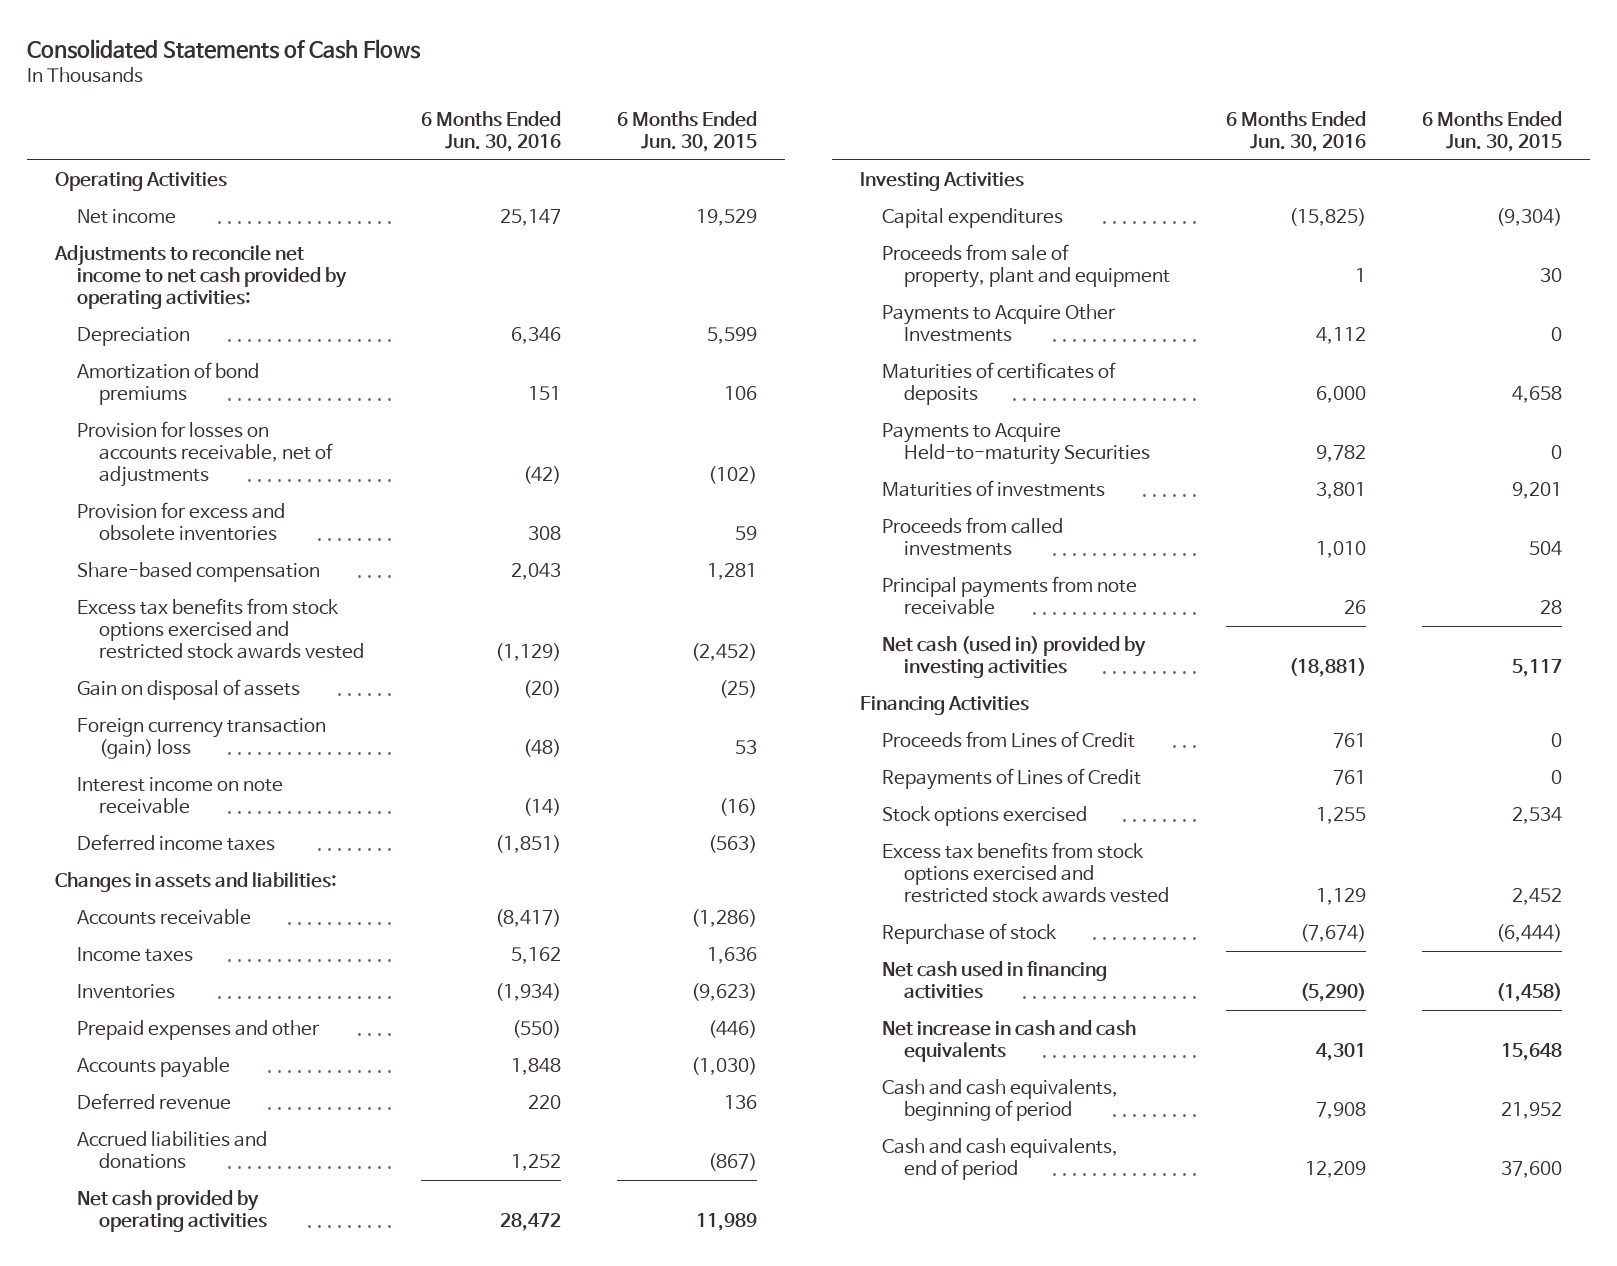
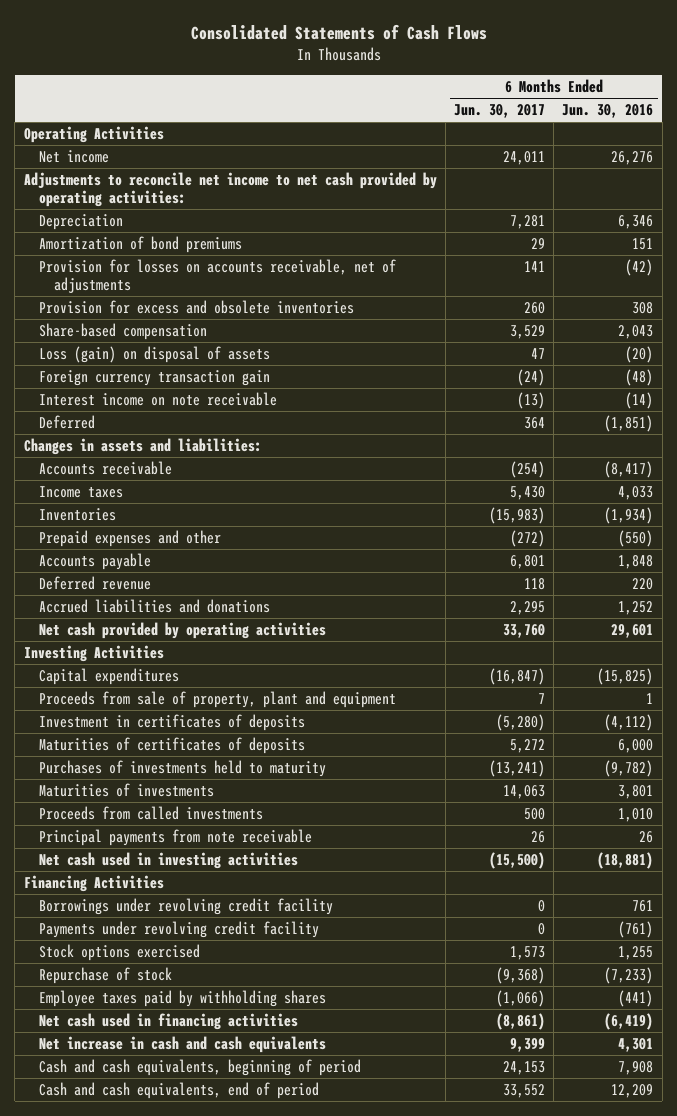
- | 6 Months Ended Jun. 30, 2016 | 6 Months Ended Jun. 30, 2015
+ | 6 Months Ended Jun. 30, 2017 | 6 Months Ended Jun. 30, 2016
- Net income | 25,147 | 19,529
+ Net income | 24,011 | 26,276
- Excess tax benefits from stock options exercised and restricted stock awards vested | (1,129) | (2,452)
- Gain on disposal of assets | (20) | (25)
- Foreign currency transaction (gain) loss | (48) | 53
+ Loss (gain) on disposal of assets | 47 | (20)
+ Foreign currency transaction gain | (24) | (48)
- Deferred income taxes | (1,851) | (563)
+ Deferred | 364 | (1,851)
- Income taxes | 5,162 | 1,636
+ Income taxes | 5,430 | 4,033
- Net cash provided by operating activities | 28,472 | 11,989
+ Net cash provided by operating activities | 33,760 | 29,601
- Payments to Acquire Other Investments | 4,112 | 0
+ Investment in certificates of deposits | (5,280) | (4,112)
- Payments to Acquire Held-to-maturity Securities | 9,782 | 0
+ Purchases of investments held to maturity | (13,241) | (9,782)
- Net cash (used in) provided by investing activities | (18,881) | 5,117
+ Net cash used in investing activities | (15,500) | (18,881)
- Proceeds from Lines of Credit | 761 | 0
- Repayments of Lines of Credit | 761 | 0
+ Borrowings under revolving credit facility | 0 | 761
+ Payments under revolving credit facility | 0 | (761)
- Excess tax benefits from stock options exercised and restricted stock awards vested | 1,129 | 2,452
- Repurchase of stock | (7,674) | (6,444)
- Net cash used in financing activities | (5,290) | (1,458)
+ Repurchase of stock | (9,368) | (7,233)
+ Employee taxes paid by withholding shares | (1,066) | (441)
+ Net cash used in financing activities | (8,861) | (6,419)

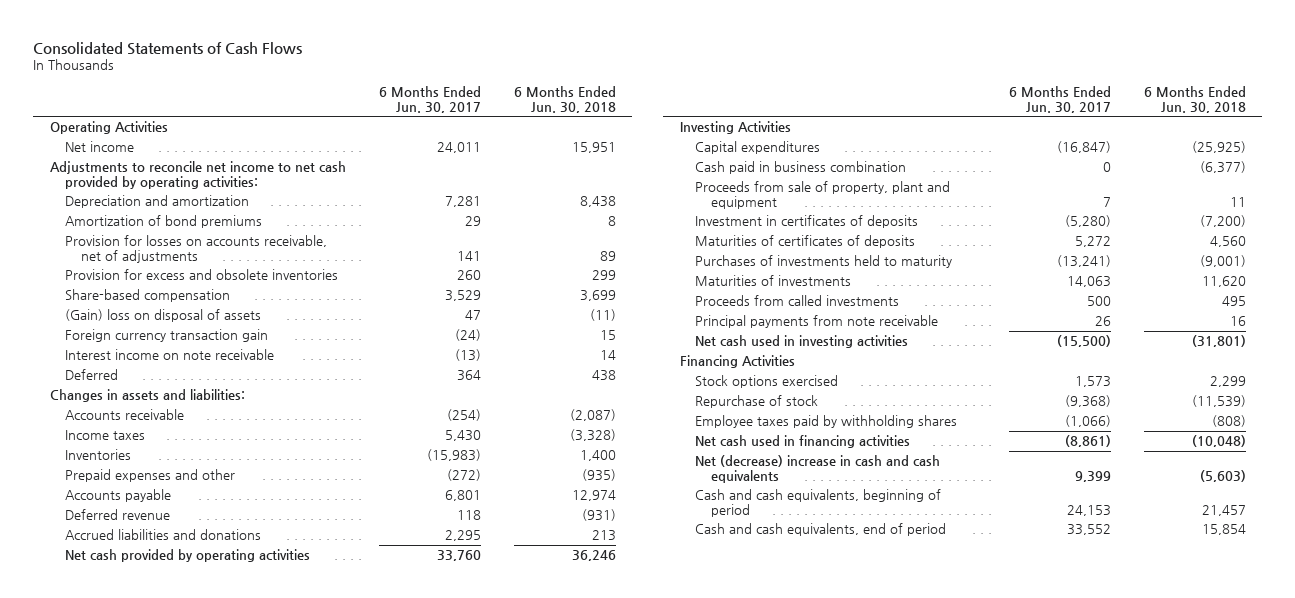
- | 6 Months Ended Jun. 30, 2017 | 6 Months Ended Jun. 30, 2016
+ | 6 Months Ended Jun. 30, 2017 | 6 Months Ended Jun. 30, 2018
- Depreciation | 7,281 | 6,346
+ Depreciation and amortization | 7,281 | 8,438
- Loss (gain) on disposal of assets | 47 | (20)
+ (Gain) loss on disposal of assets | 47 | (11)
+ Cash paid in business combination | 0 | (6,377)
- Borrowings under revolving credit facility | 0 | 761
- Payments under revolving credit facility | 0 | (761)
- Net increase in cash and cash equivalents | 9,399 | 4,301
+ Net (decrease) increase in cash and cash equivalents | 9,399 | (5,603)

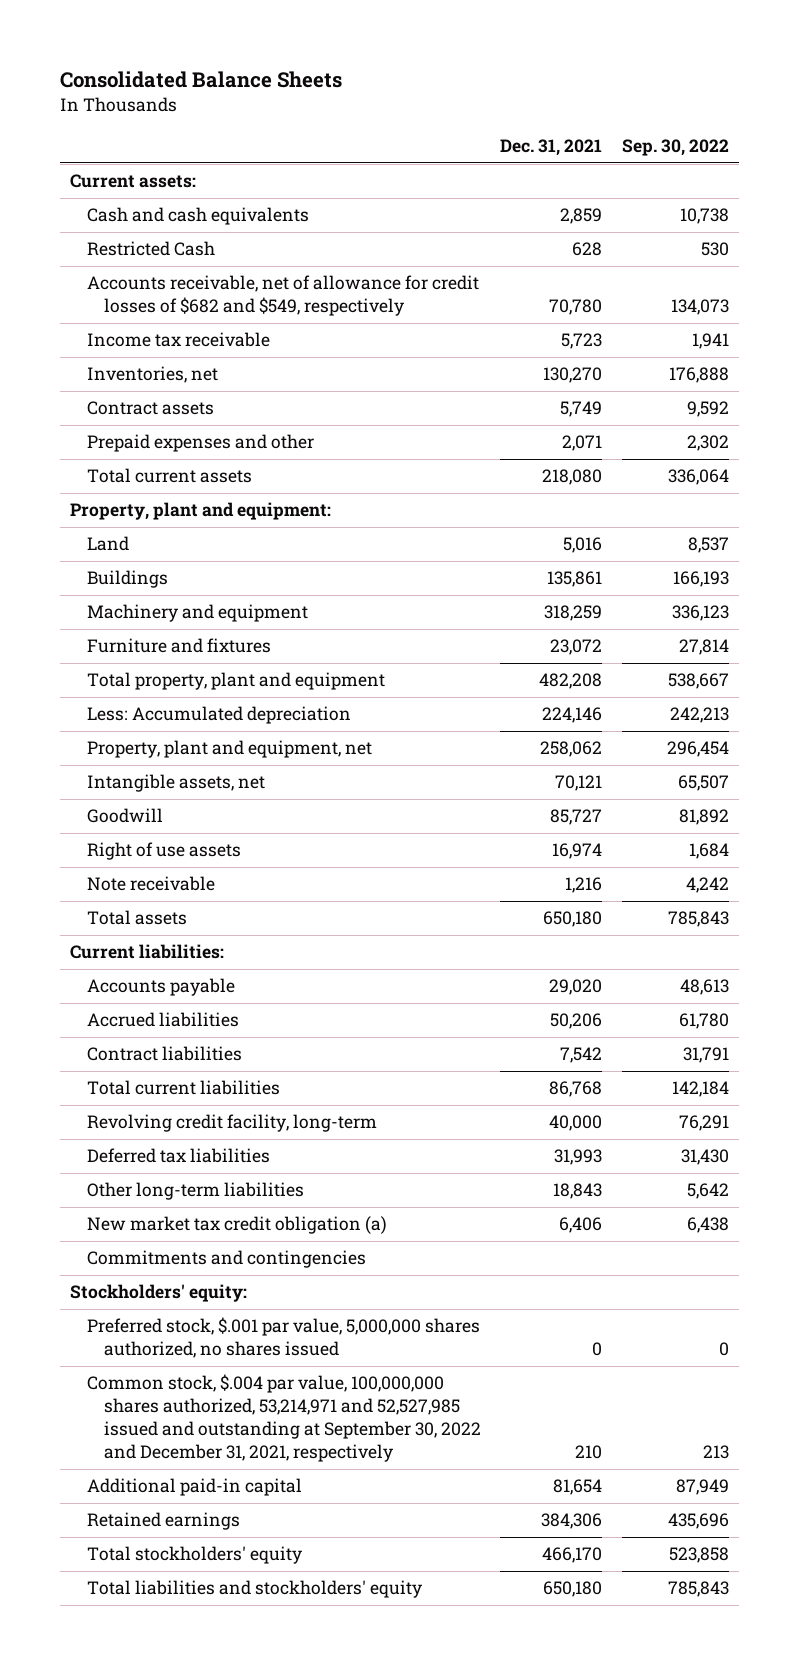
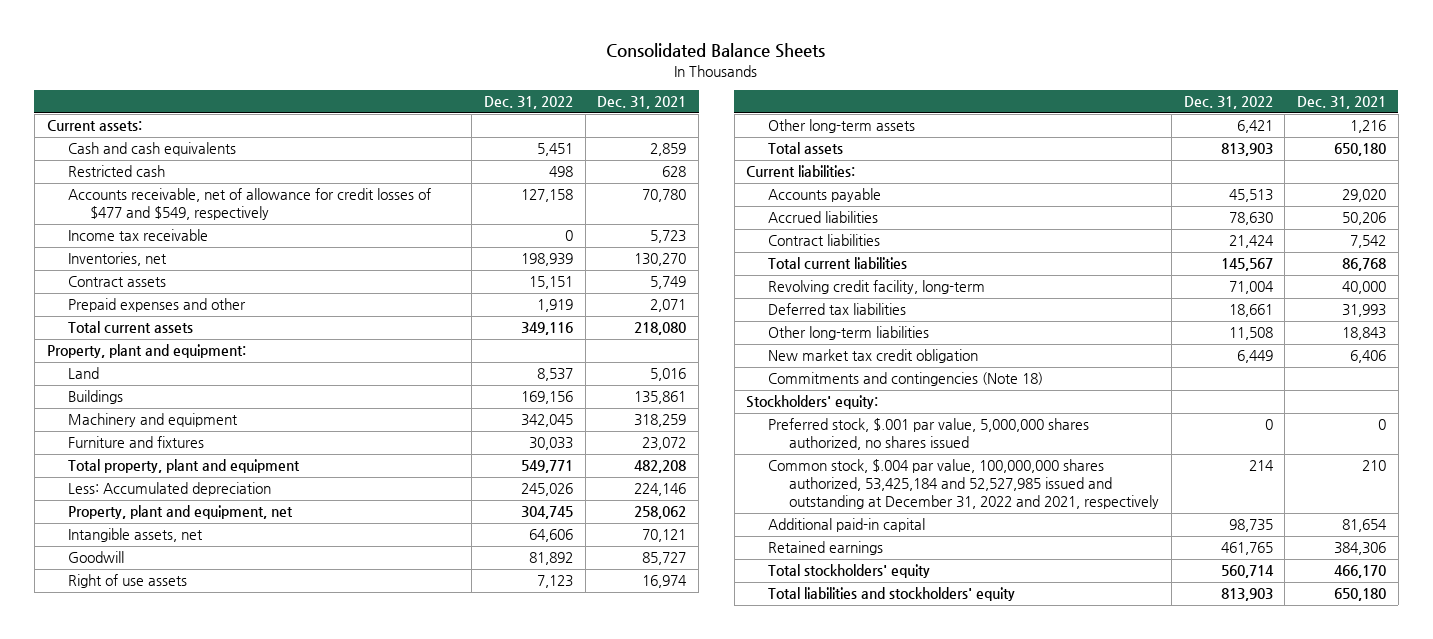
- | Dec. 31, 2021 | Sep. 30, 2022
+ | Dec. 31, 2022 | Dec. 31, 2021
- Restricted Cash | 628 | 530
- Accounts receivable, net of allowance for credit losses of $682 and $549, respectively | 70,780 | 134,073
+ Restricted cash | 498 | 628
+ Accounts receivable, net of allowance for credit losses of $477 and $549, respectively | 127,158 | 70,780
- Note receivable | 1,216 | 4,242
+ Other long-term assets | 6,421 | 1,216
- New market tax credit obligation (a) | 6,406 | 6,438
- Commitments and contingencies
+ New market tax credit obligation | 6,449 | 6,406
+ Commitments and contingencies (Note 18)
- Common stock, $.004 par value, 100,000,000 shares authorized, 53,214,971 and 52,527,985 issued and outstanding at September 30, 2022 and December 31, 2021, respectively | 210 | 213
+ Common stock, $.004 par value, 100,000,000 shares authorized, 53,425,184 and 52,527,985 issued and outstanding at December 31, 2022 and 2021, respectively | 214 | 210

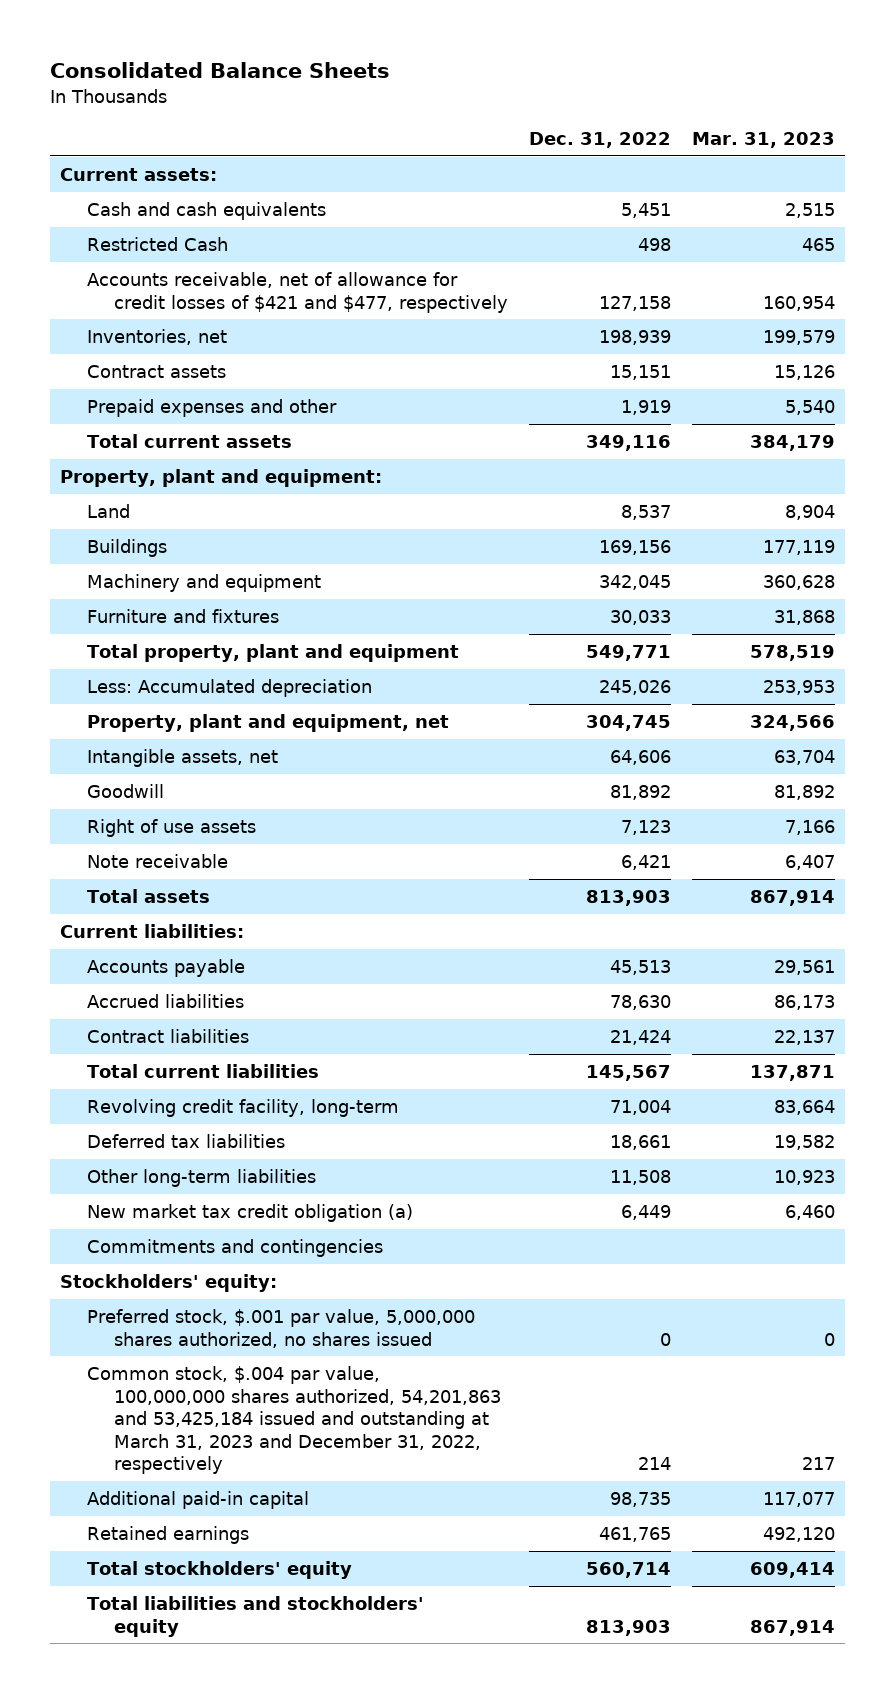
- | Dec. 31, 2022 | Dec. 31, 2021
+ | Dec. 31, 2022 | Mar. 31, 2023
- Restricted cash | 498 | 628
- Accounts receivable, net of allowance for credit losses of $477 and $549, respectively | 127,158 | 70,780
- Income tax receivable | 0 | 5,723
+ Restricted Cash | 498 | 465
+ Accounts receivable, net of allowance for credit losses of $421 and $477, respectively | 127,158 | 160,954
- Other long-term assets | 6,421 | 1,216
+ Note receivable | 6,421 | 6,407
- New market tax credit obligation | 6,449 | 6,406
- Commitments and contingencies (Note 18)
+ New market tax credit obligation (a) | 6,449 | 6,460
+ Commitments and contingencies
- Common stock, $.004 par value, 100,000,000 shares authorized, 53,425,184 and 52,527,985 issued and outstanding at December 31, 2022 and 2021, respectively | 214 | 210
+ Common stock, $.004 par value, 100,000,000 shares authorized, 54,201,863 and 53,425,184 issued and outstanding at March 31, 2023 and December 31, 2022, respectively | 214 | 217

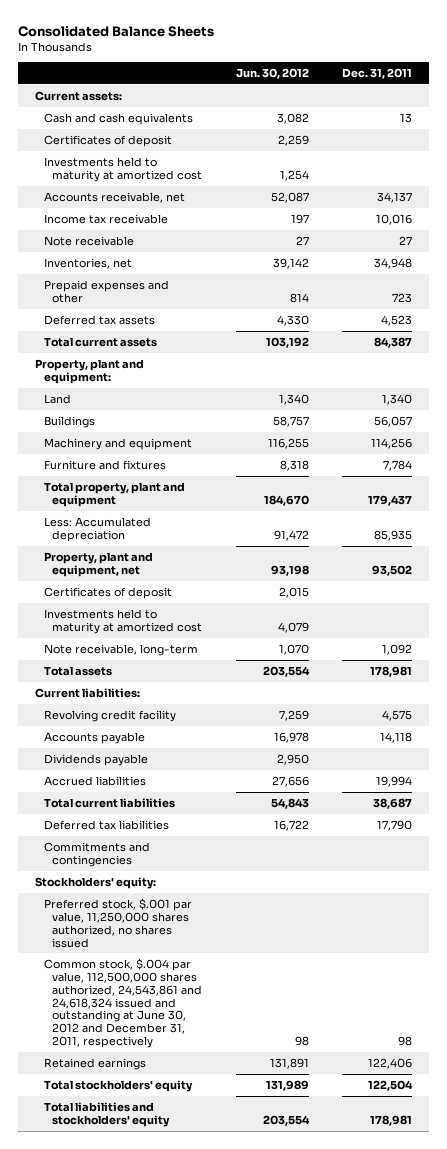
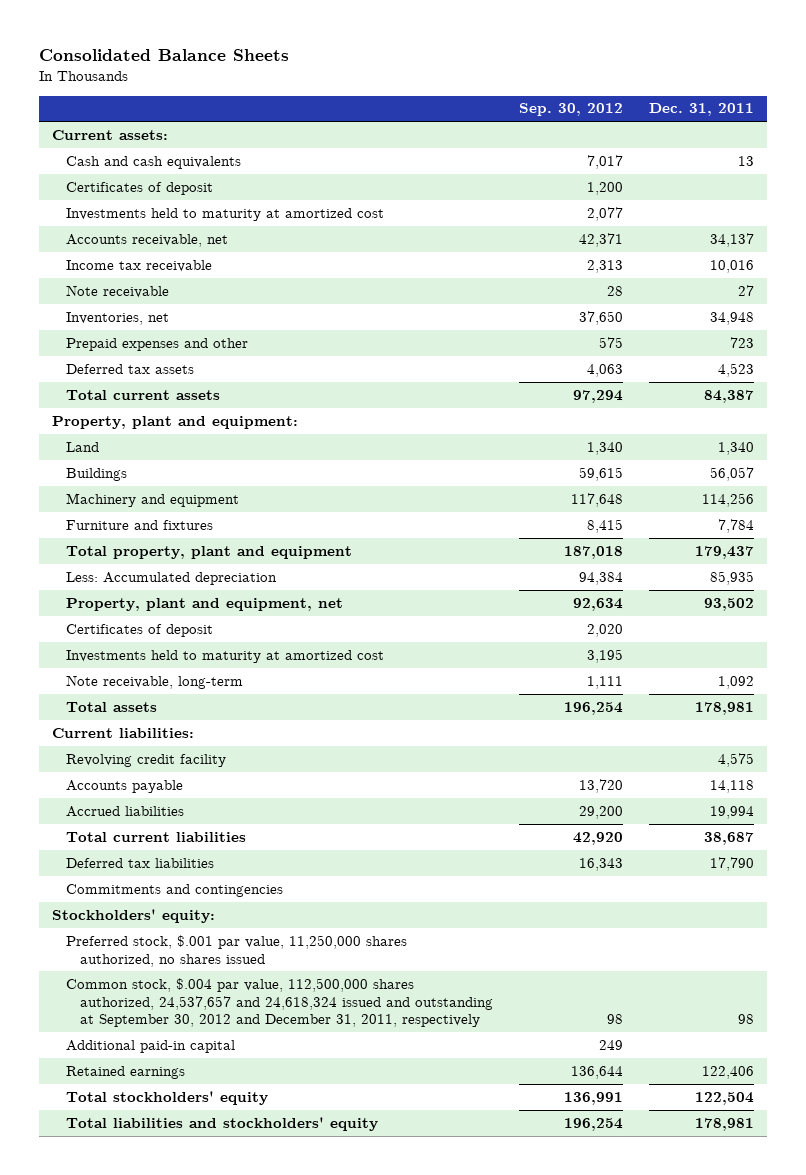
- | Jun. 30, 2012 | Dec. 31, 2011
+ | Sep. 30, 2012 | Dec. 31, 2011
- Dividends payable | 2,950 |
- Common stock, $.004 par value, 112,500,000 shares authorized, 24,543,861 and 24,618,324 issued and outstanding at June 30, 2012 and December 31, 2011, respectively | 98 | 98
+ Common stock, $.004 par value, 112,500,000 shares authorized, 24,537,657 and 24,618,324 issued and outstanding at September 30, 2012 and December 31, 2011, respectively | 98 | 98
+ Additional paid-in capital | 249 |

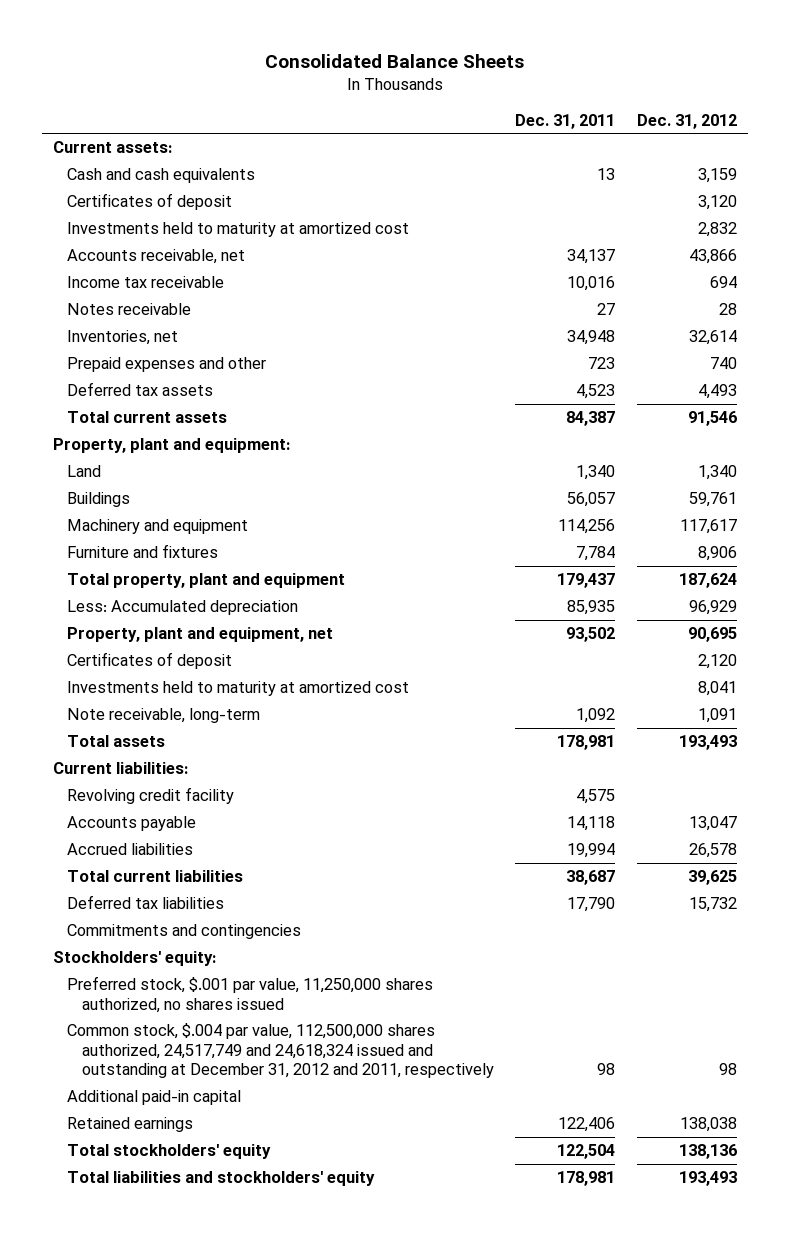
- | Sep. 30, 2012 | Dec. 31, 2011
+ | Dec. 31, 2011 | Dec. 31, 2012
- Note receivable | 28 | 27
+ Notes receivable | 27 | 28
- Common stock, $.004 par value, 112,500,000 shares authorized, 24,537,657 and 24,618,324 issued and outstanding at September 30, 2012 and December 31, 2011, respectively | 98 | 98
+ Common stock, $.004 par value, 112,500,000 shares authorized, 24,517,749 and 24,618,324 issued and outstanding at December 31, 2012 and 2011, respectively | 98 | 98

